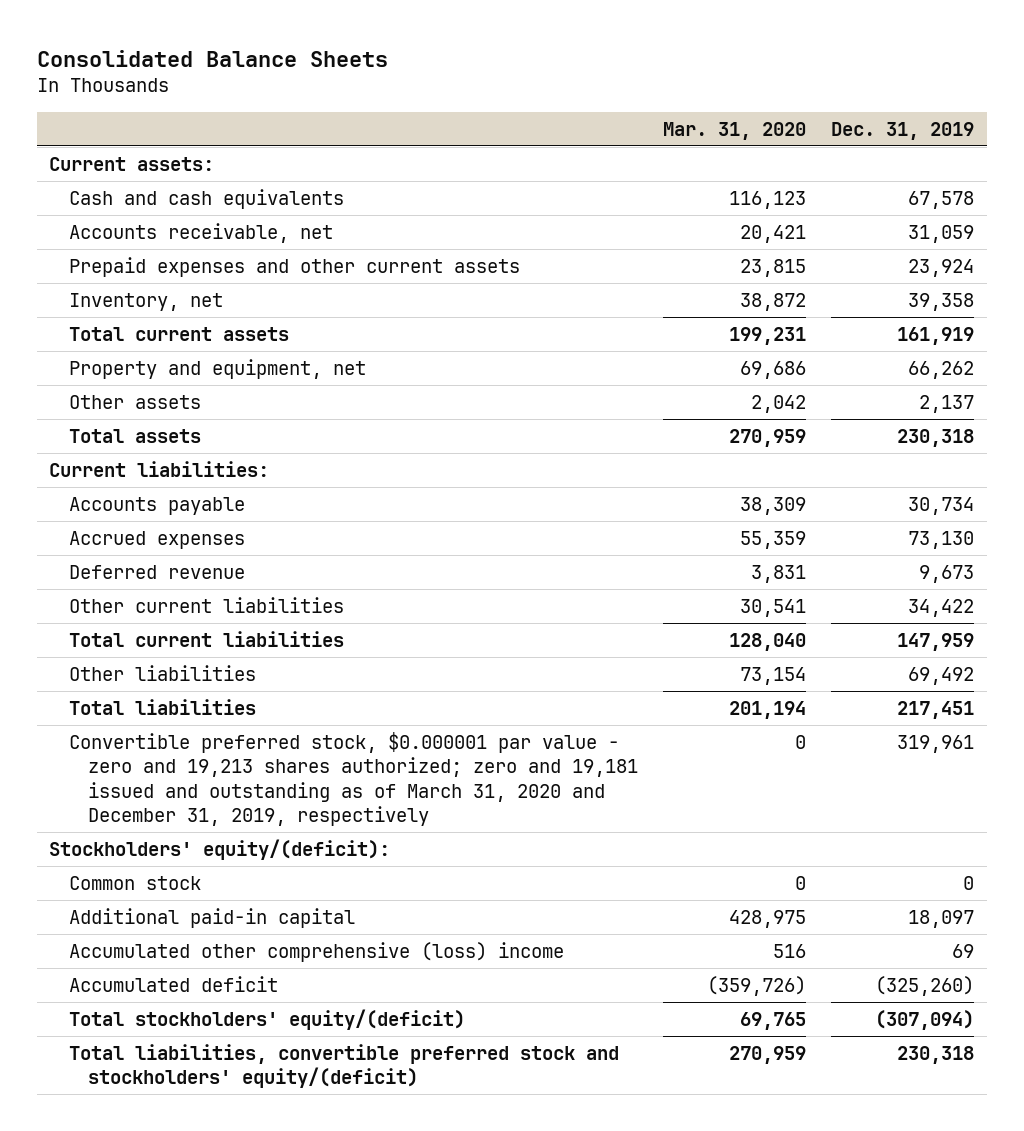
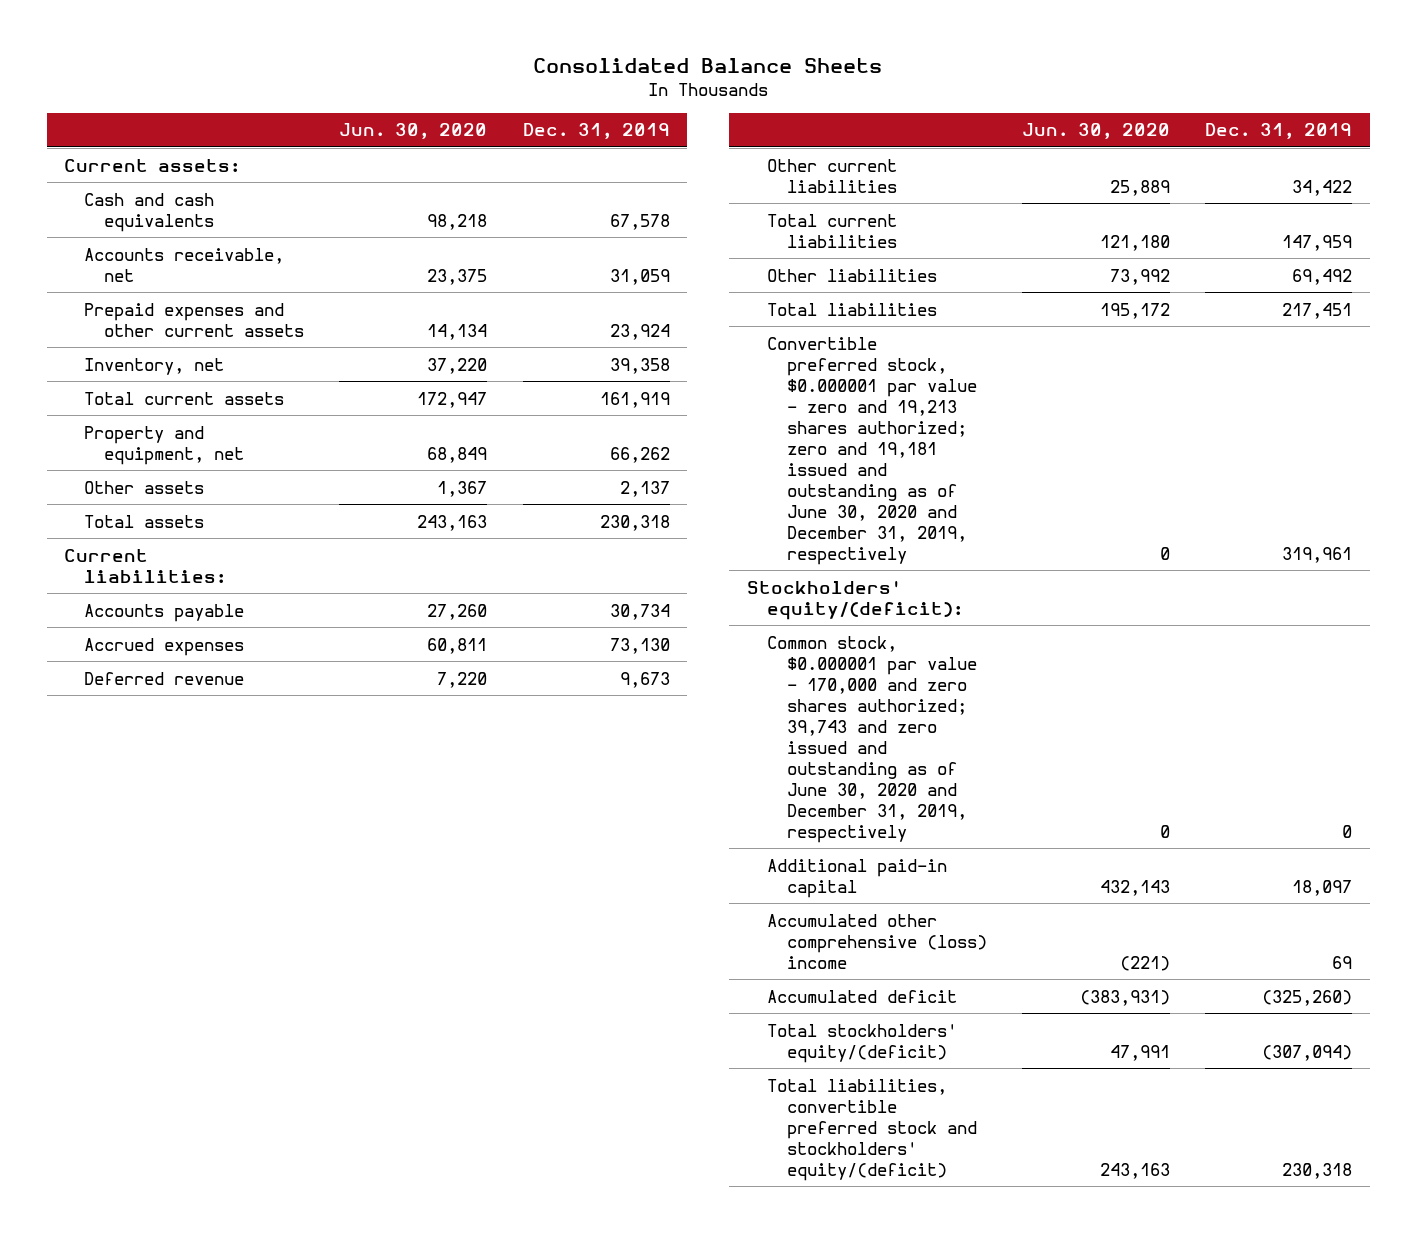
- | Mar. 31, 2020 | Dec. 31, 2019
+ | Jun. 30, 2020 | Dec. 31, 2019
- Convertible preferred stock, $0.000001 par value - zero and 19,213 shares authorized; zero and 19,181 issued and outstanding as of March 31, 2020 and December 31, 2019, respectively | 0 | 319,961
+ Convertible preferred stock, $0.000001 par value - zero and 19,213 shares authorized; zero and 19,181 issued and outstanding as of June 30, 2020 and December 31, 2019, respectively | 0 | 319,961
- Common stock | 0 | 0
+ Common stock, $0.000001 par value - 170,000 and zero shares authorized; 39,743 and zero issued and outstanding as of June 30, 2020 and December 31, 2019, respectively | 0 | 0

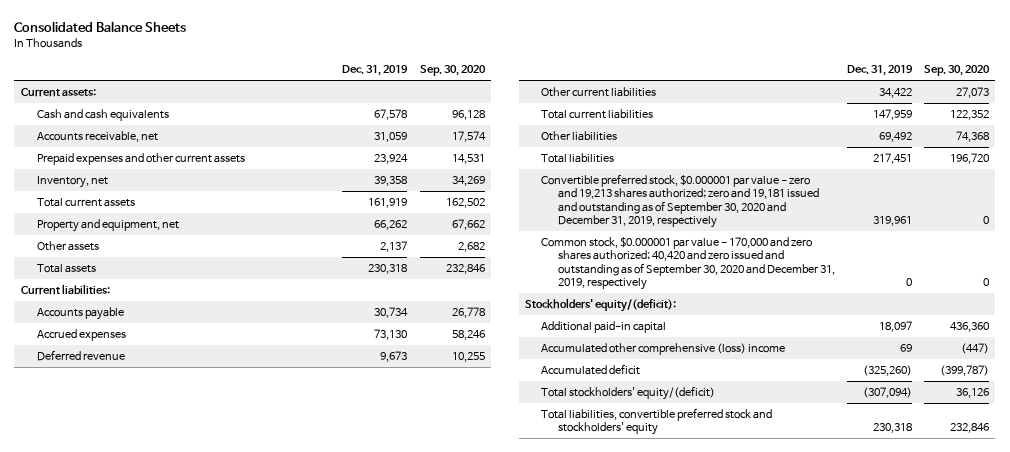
- | Jun. 30, 2020 | Dec. 31, 2019
+ | Dec. 31, 2019 | Sep. 30, 2020
- Convertible preferred stock, $0.000001 par value - zero and 19,213 shares authorized; zero and 19,181 issued and outstanding as of June 30, 2020 and December 31, 2019, respectively | 0 | 319,961
+ Convertible preferred stock, $0.000001 par value - zero and 19,213 shares authorized; zero and 19,181 issued and outstanding as of September 30, 2020 and December 31, 2019, respectively | 319,961 | 0
+ Common stock, $0.000001 par value - 170,000 and zero shares authorized; 40,420 and zero issued and outstanding as of September 30, 2020 and December 31, 2019, respectively | 0 | 0
- Common stock, $0.000001 par value - 170,000 and zero shares authorized; 39,743 and zero issued and outstanding as of June 30, 2020 and December 31, 2019, respectively | 0 | 0
- Total liabilities, convertible preferred stock and stockholders' equity/(deficit) | 243,163 | 230,318
+ Total liabilities, convertible preferred stock and stockholders' equity | 230,318 | 232,846

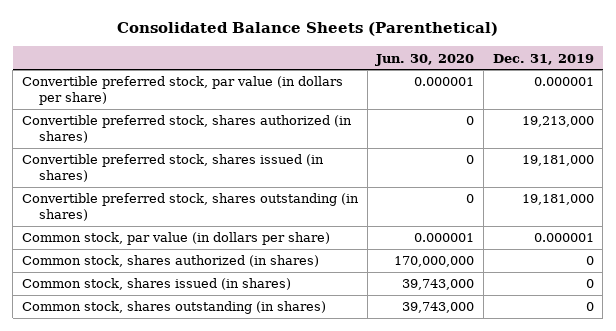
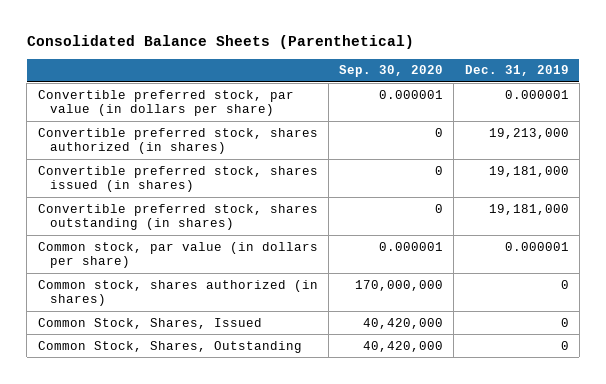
- | Jun. 30, 2020 | Dec. 31, 2019
+ | Sep. 30, 2020 | Dec. 31, 2019
- Common stock, shares issued (in shares) | 39,743,000 | 0
- Common stock, shares outstanding (in shares) | 39,743,000 | 0
+ Common Stock, Shares, Issued | 40,420,000 | 0
+ Common Stock, Shares, Outstanding | 40,420,000 | 0

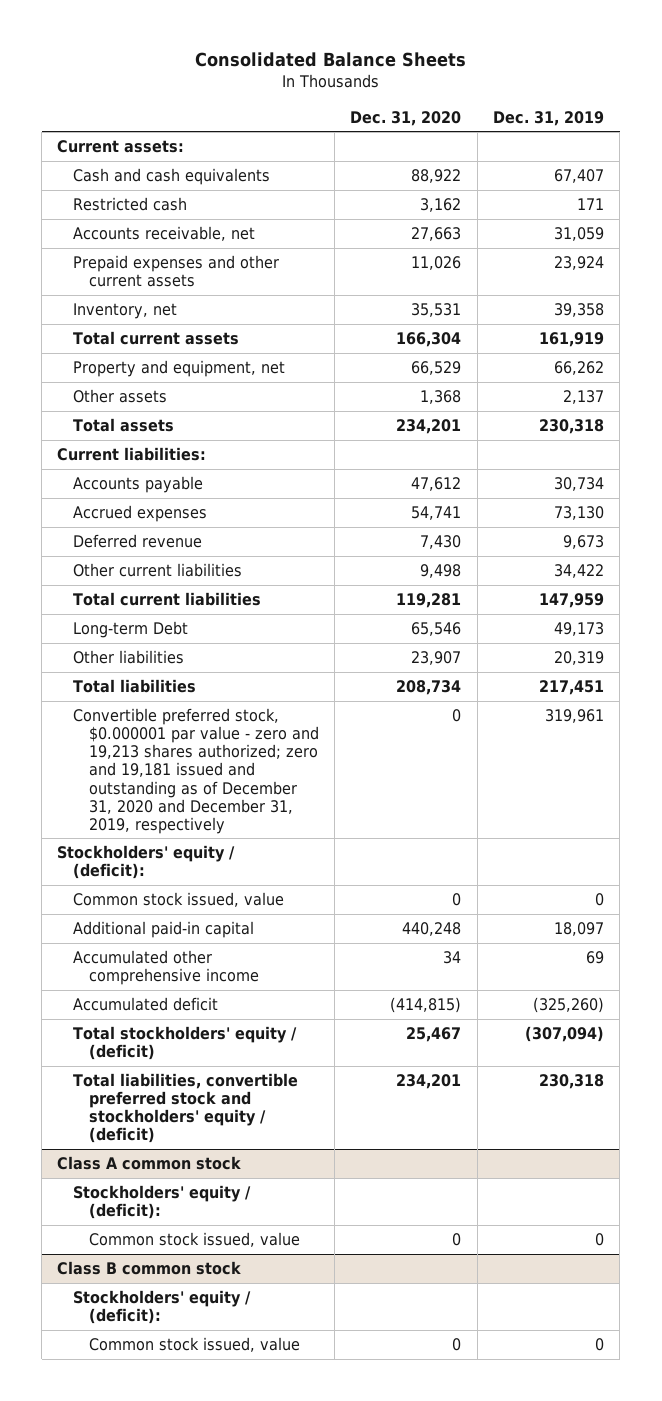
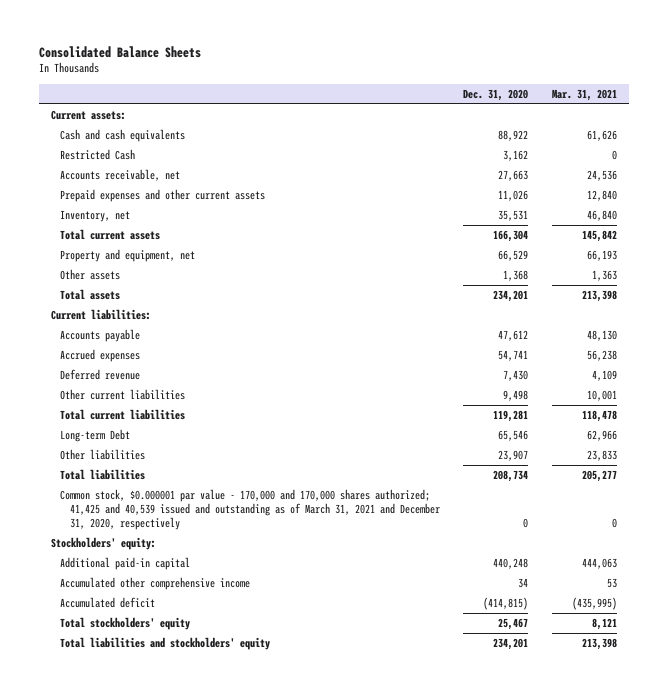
- | Dec. 31, 2020 | Dec. 31, 2019
+ | Dec. 31, 2020 | Mar. 31, 2021
- Restricted cash | 3,162 | 171
+ Restricted Cash | 3,162 | 0
- Convertible preferred stock, $0.000001 par value - zero and 19,213 shares authorized; zero and 19,181 issued and outstanding as of December 31, 2020 and December 31, 2019, respectively | 0 | 319,961
- Stockholders' equity / (deficit):
- Common stock issued, value | 0 | 0
+ Common stock, $0.000001 par value - 170,000 and 170,000 shares authorized; 41,425 and 40,539 issued and outstanding as of March 31, 2021 and December 31, 2020, respectively | 0 | 0
+ Stockholders' equity:
- Total stockholders' equity / (deficit) | 25,467 | (307,094)
- Total liabilities, convertible preferred stock and stockholders' equity / (deficit) | 234,201 | 230,318
- Class A common stock
- Stockholders' equity / (deficit):
- Common stock issued, value | 0 | 0
- Class B common stock
- Stockholders' equity / (deficit):
- Common stock issued, value | 0 | 0
+ Total stockholders' equity | 25,467 | 8,121
+ Total liabilities and stockholders' equity | 234,201 | 213,398

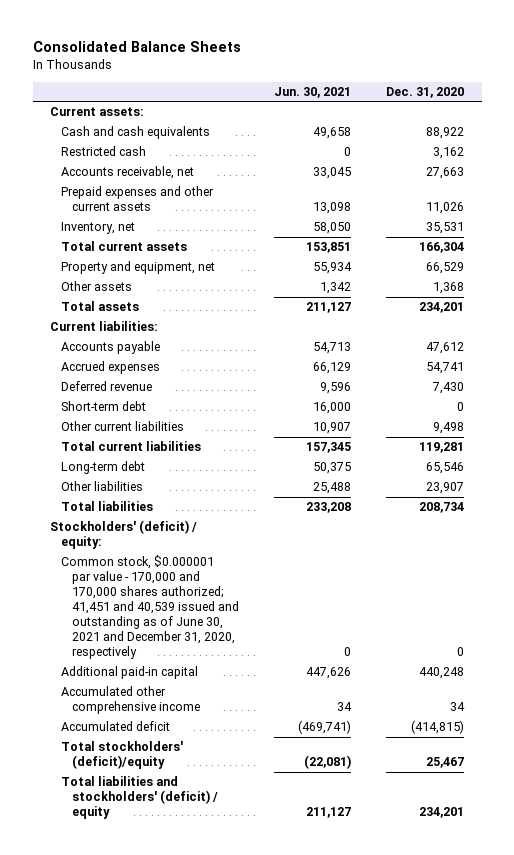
- | Dec. 31, 2020 | Mar. 31, 2021
+ | Jun. 30, 2021 | Dec. 31, 2020
- Restricted Cash | 3,162 | 0
+ Restricted cash | 0 | 3,162
+ Short-term debt | 16,000 | 0
- Long-term Debt | 65,546 | 62,966
+ Long-term debt | 50,375 | 65,546
- Common stock, $0.000001 par value - 170,000 and 170,000 shares authorized; 41,425 and 40,539 issued and outstanding as of March 31, 2021 and December 31, 2020, respectively | 0 | 0
- Stockholders' equity:
+ Stockholders' (deficit) / equity:
+ Common stock, $0.000001 par value - 170,000 and 170,000 shares authorized; 41,451 and 40,539 issued and outstanding as of June 30, 2021 and December 31, 2020, respectively | 0 | 0
- Total stockholders' equity | 25,467 | 8,121
- Total liabilities and stockholders' equity | 234,201 | 213,398
+ Total stockholders' (deficit)/equity | (22,081) | 25,467
+ Total liabilities and stockholders' (deficit) / equity | 211,127 | 234,201

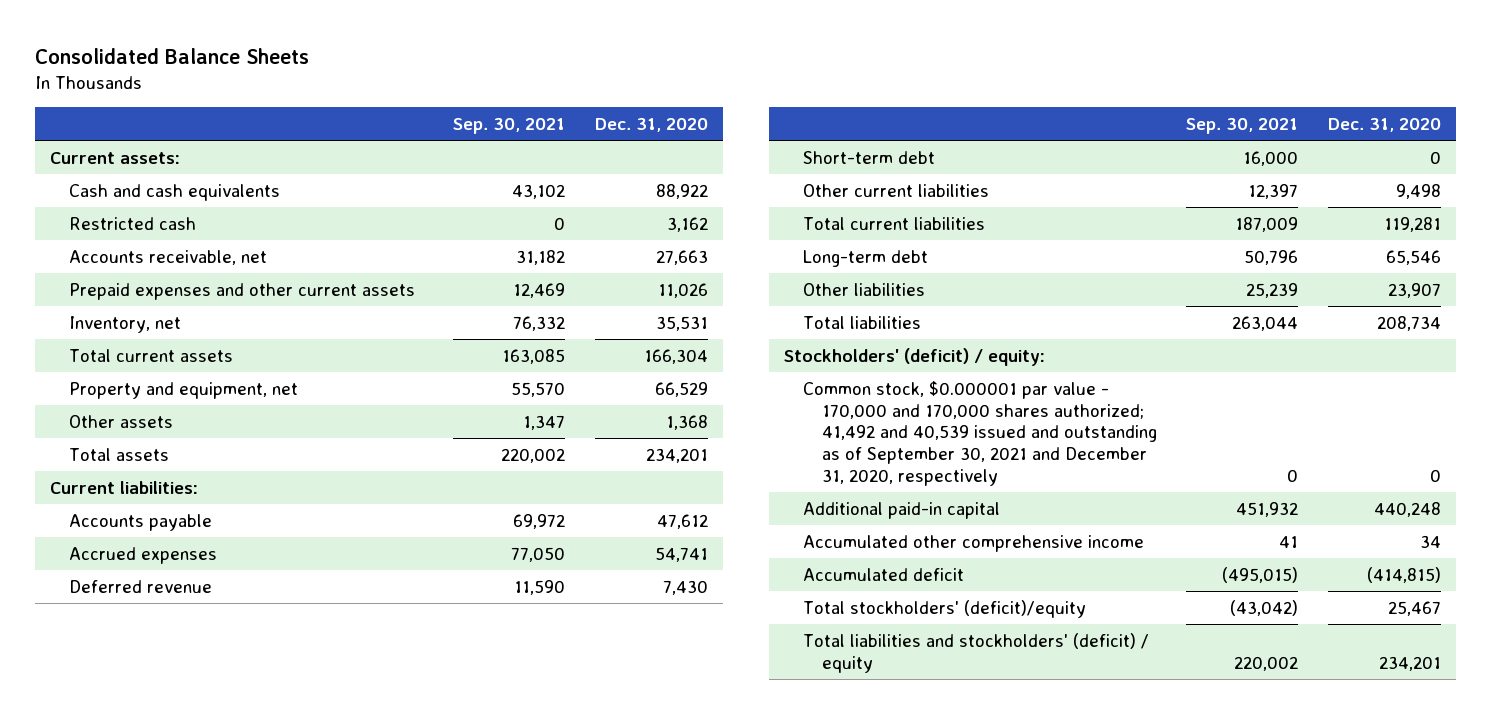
- | Jun. 30, 2021 | Dec. 31, 2020
+ | Sep. 30, 2021 | Dec. 31, 2020
- Common stock, $0.000001 par value - 170,000 and 170,000 shares authorized; 41,451 and 40,539 issued and outstanding as of June 30, 2021 and December 31, 2020, respectively | 0 | 0
+ Common stock, $0.000001 par value - 170,000 and 170,000 shares authorized; 41,492 and 40,539 issued and outstanding as of September 30, 2021 and December 31, 2020, respectively | 0 | 0

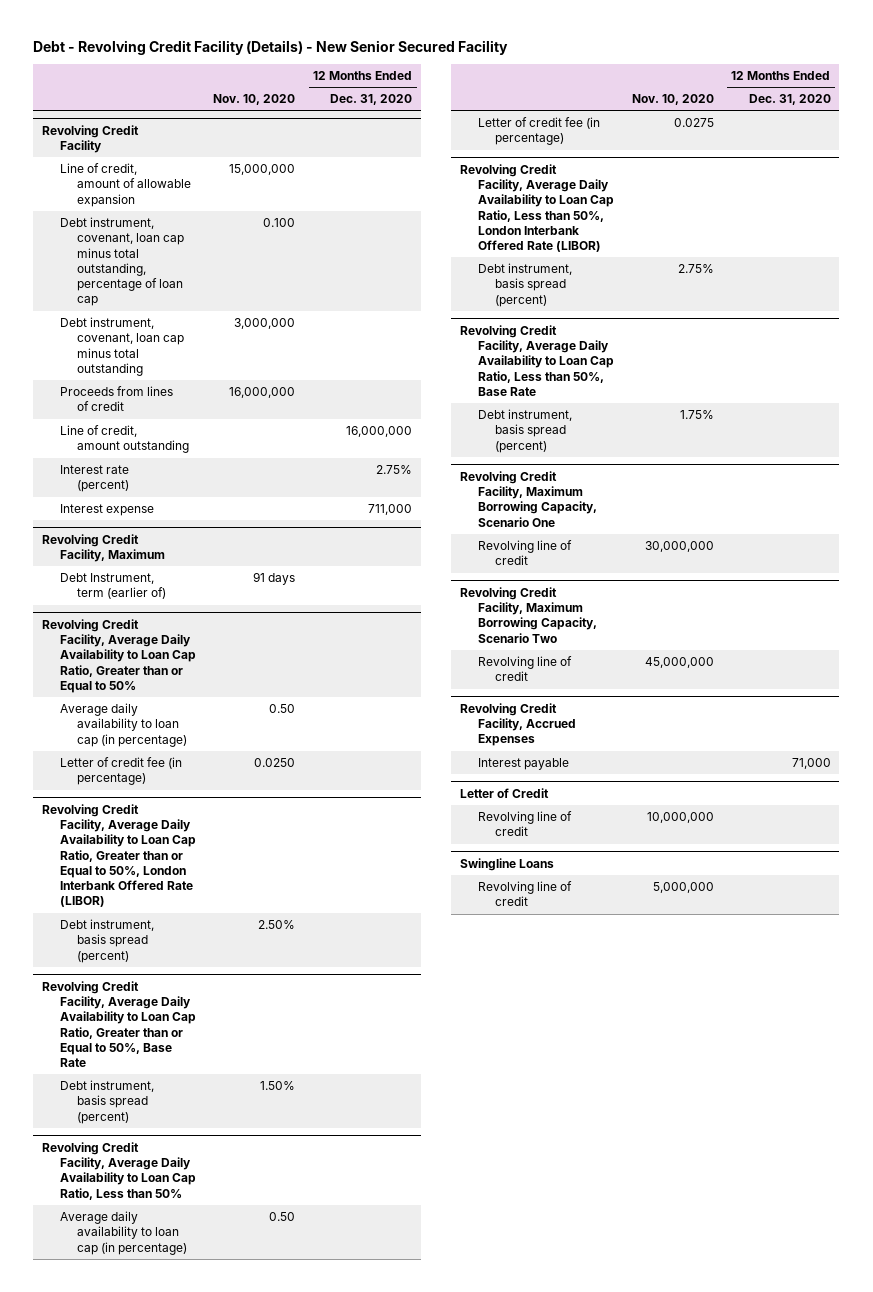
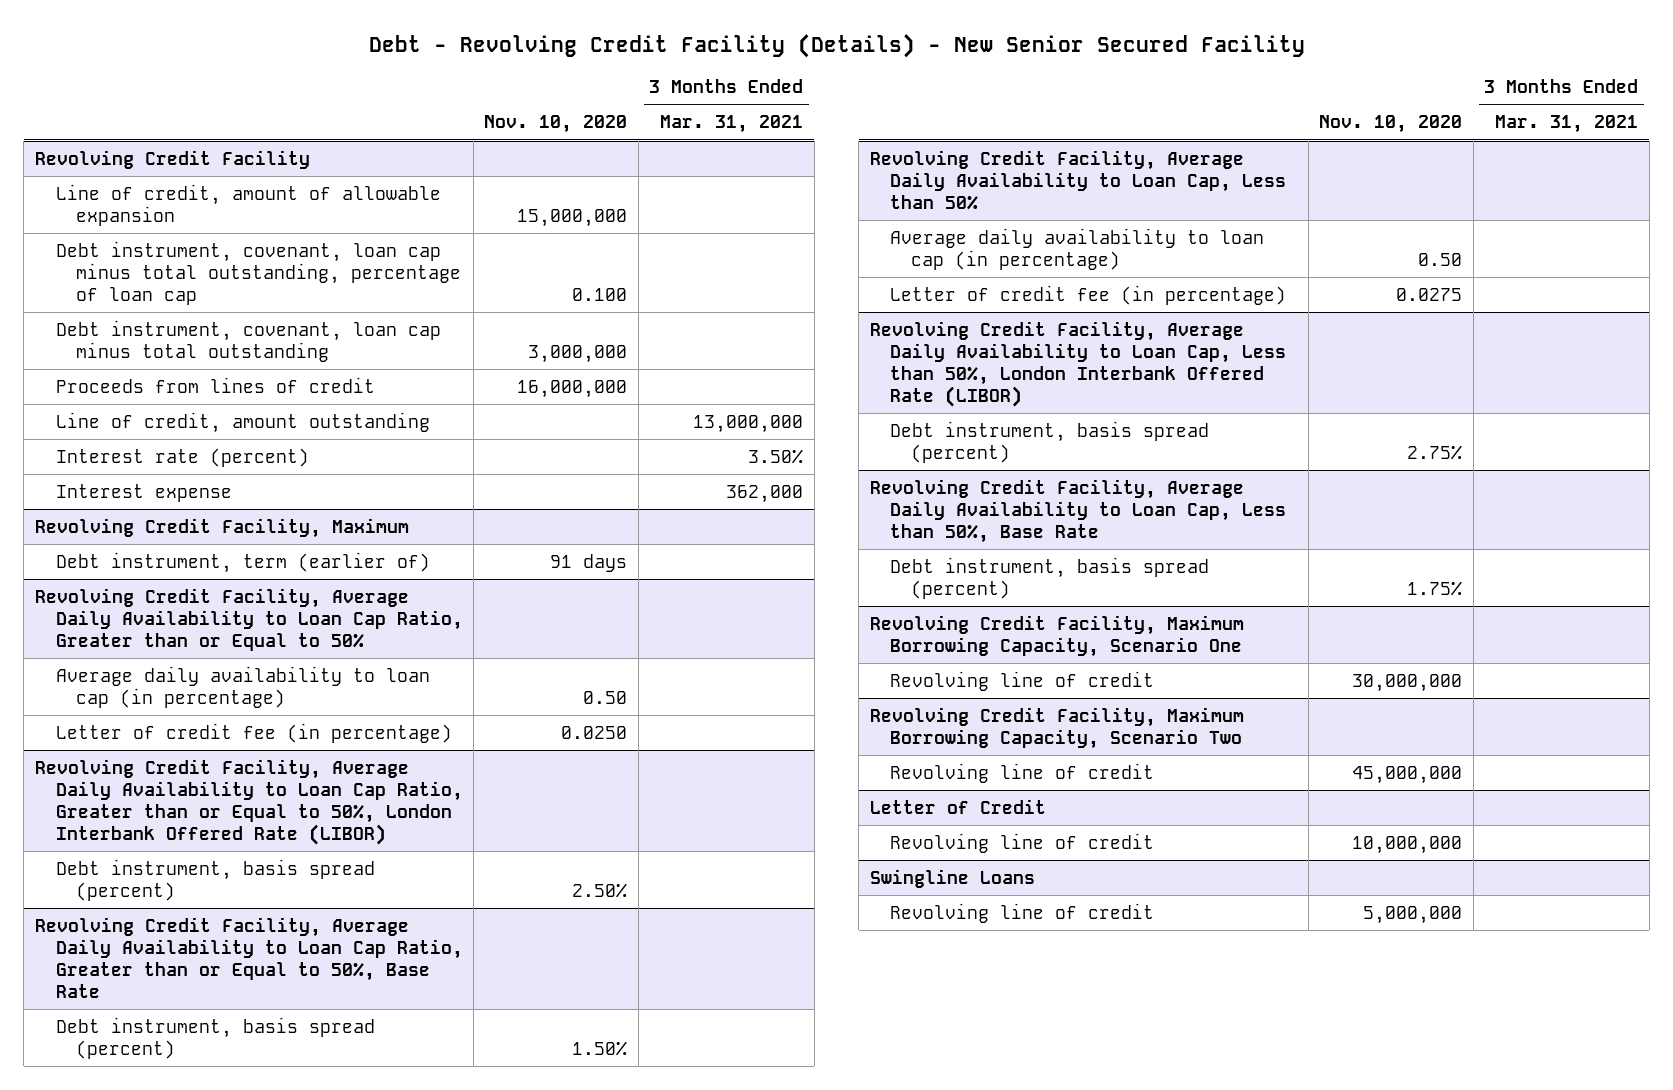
- | Nov. 10, 2020 | 12 Months Ended Dec. 31, 2020
+ | Nov. 10, 2020 | 3 Months Ended Mar. 31, 2021
@ Revolving Credit Facility, Maximum
- Debt Instrument, term (earlier of) | 91 days |
+ Debt instrument, term (earlier of) | 91 days |
- Revolving Credit Facility, Average Daily Availability to Loan Cap Ratio, Less than 50%
+ Revolving Credit Facility, Average Daily Availability to Loan Cap, Less than 50%
- Revolving Credit Facility, Average Daily Availability to Loan Cap Ratio, Less than 50%, London Interbank Offered Rate (LIBOR)
+ Revolving Credit Facility, Average Daily Availability to Loan Cap, Less than 50%, London Interbank Offered Rate (LIBOR)
- Revolving Credit Facility, Average Daily Availability to Loan Cap Ratio, Less than 50%, Base Rate
+ Revolving Credit Facility, Average Daily Availability to Loan Cap, Less than 50%, Base Rate
- Revolving Credit Facility, Accrued Expenses
- Interest payable | | 71,000

